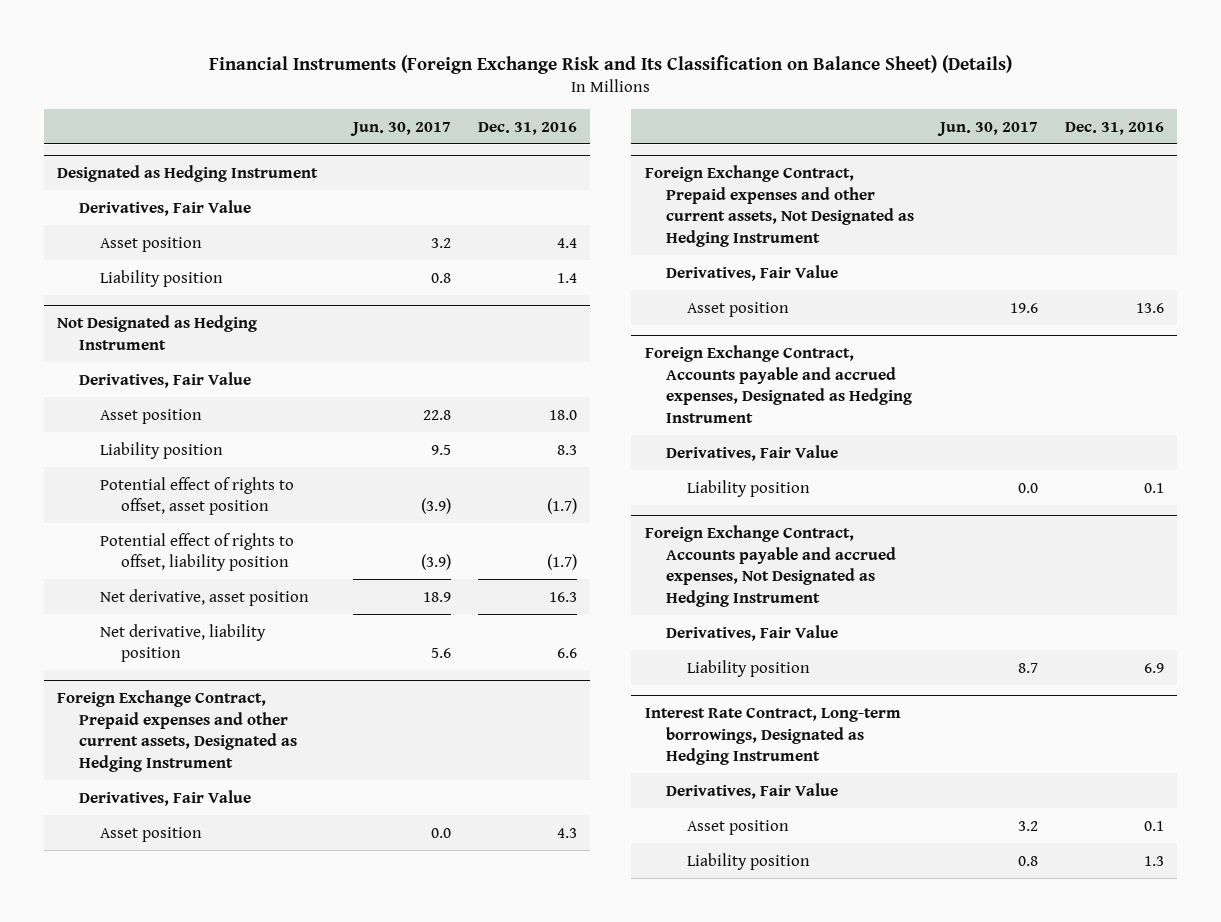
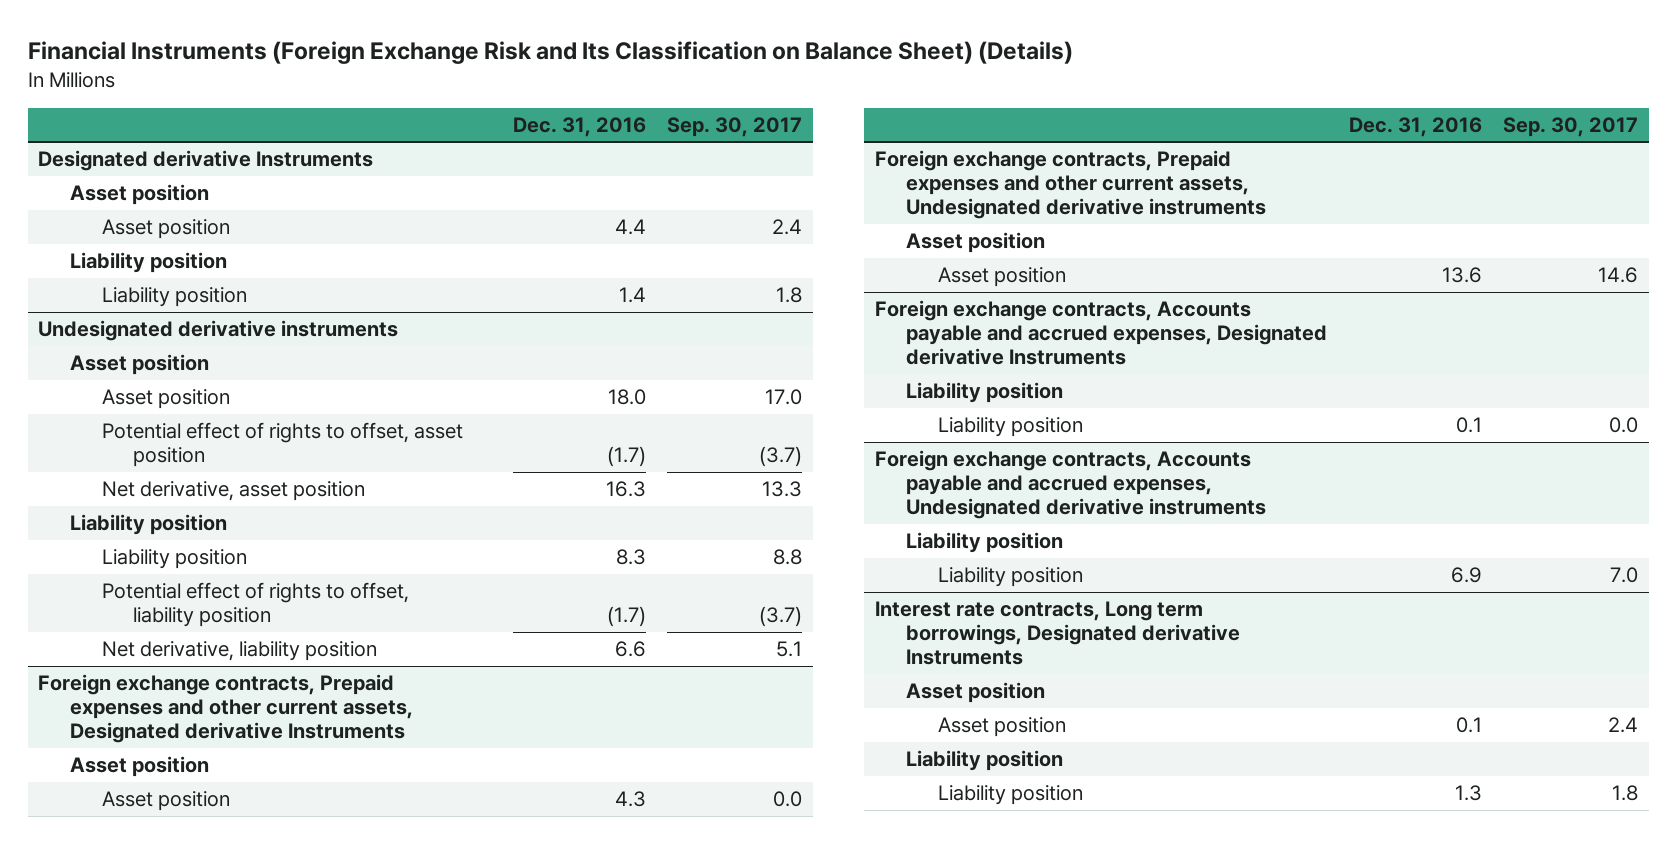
- | Jun. 30, 2017 | Dec. 31, 2016
+ | Dec. 31, 2016 | Sep. 30, 2017
- Designated as Hedging Instrument
- Derivatives, Fair Value
+ Designated derivative Instruments
+ Asset position
+ Liability position
- Not Designated as Hedging Instrument
- Derivatives, Fair Value
+ Undesignated derivative instruments
+ Asset position
- Liability position | 9.5 | 8.3
- Potential effect of rights to offset, liability position | (3.9) | (1.7)
+ Liability position
+ Liability position | 8.3 | 8.8
+ Potential effect of rights to offset, liability position | (1.7) | (3.7)
- Foreign Exchange Contract, Prepaid expenses and other current assets, Designated as Hedging Instrument
- Derivatives, Fair Value
+ Foreign exchange contracts, Prepaid expenses and other current assets, Designated derivative Instruments
+ Asset position
- Foreign Exchange Contract, Prepaid expenses and other current assets, Not Designated as Hedging Instrument
- Derivatives, Fair Value
+ Foreign exchange contracts, Prepaid expenses and other current assets, Undesignated derivative instruments
+ Asset position
- Foreign Exchange Contract, Accounts payable and accrued expenses, Designated as Hedging Instrument
- Derivatives, Fair Value
+ Foreign exchange contracts, Accounts payable and accrued expenses, Designated derivative Instruments
+ Liability position
- Foreign Exchange Contract, Accounts payable and accrued expenses, Not Designated as Hedging Instrument
- Derivatives, Fair Value
+ Foreign exchange contracts, Accounts payable and accrued expenses, Undesignated derivative instruments
+ Liability position
- Interest Rate Contract, Long-term borrowings, Designated as Hedging Instrument
- Derivatives, Fair Value
+ Interest rate contracts, Long term borrowings, Designated derivative Instruments
+ Asset position
+ Liability position

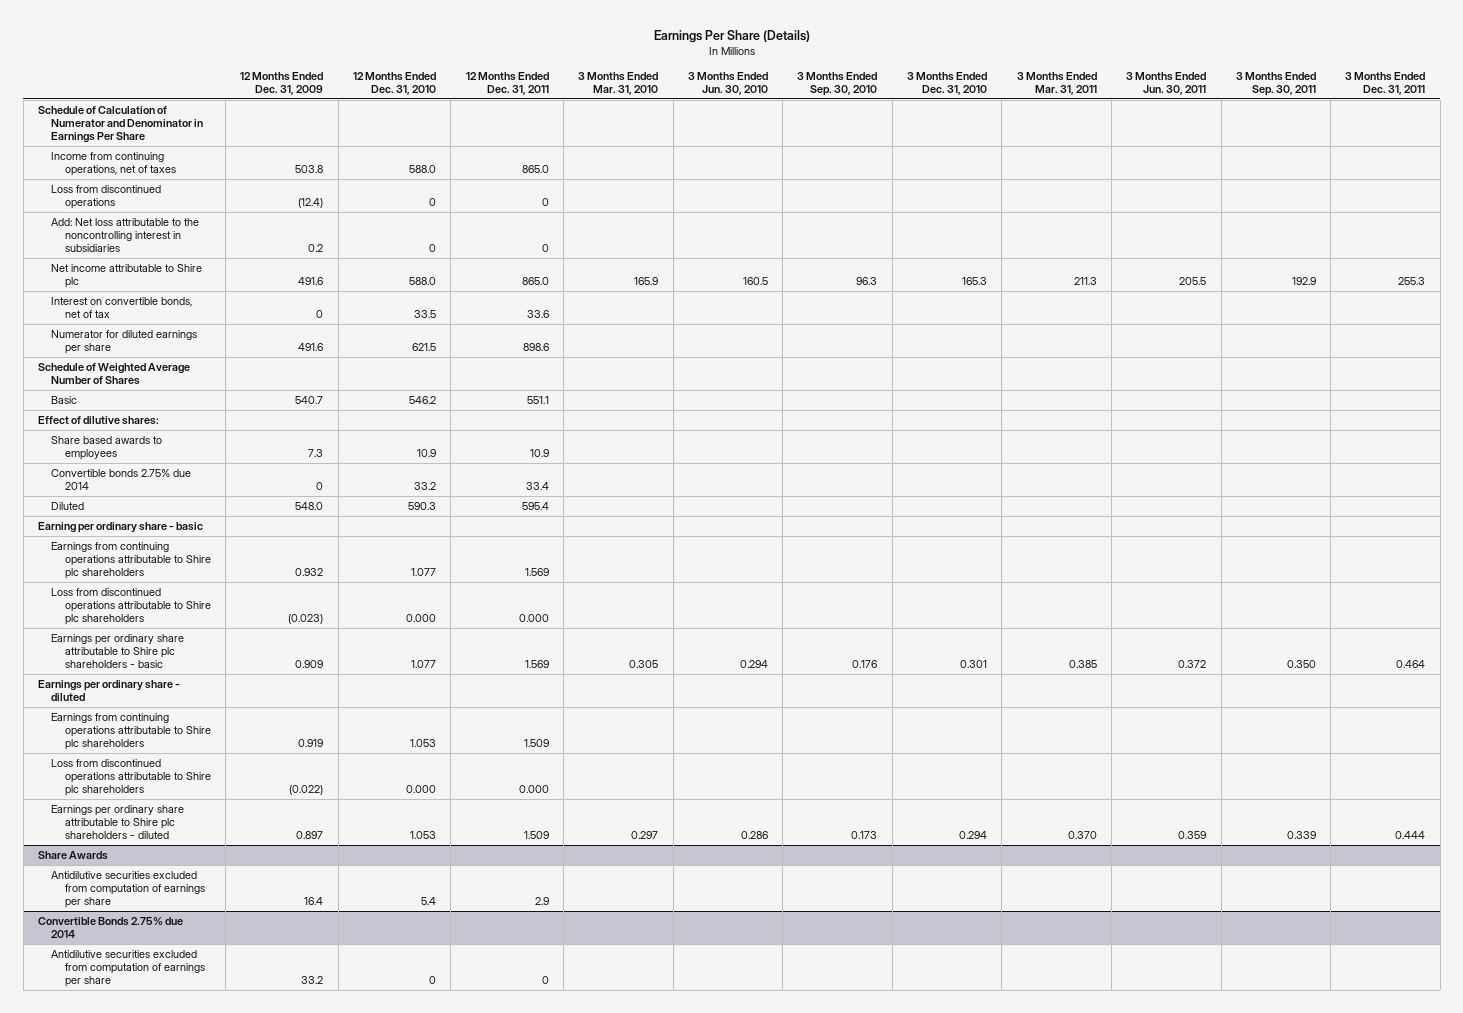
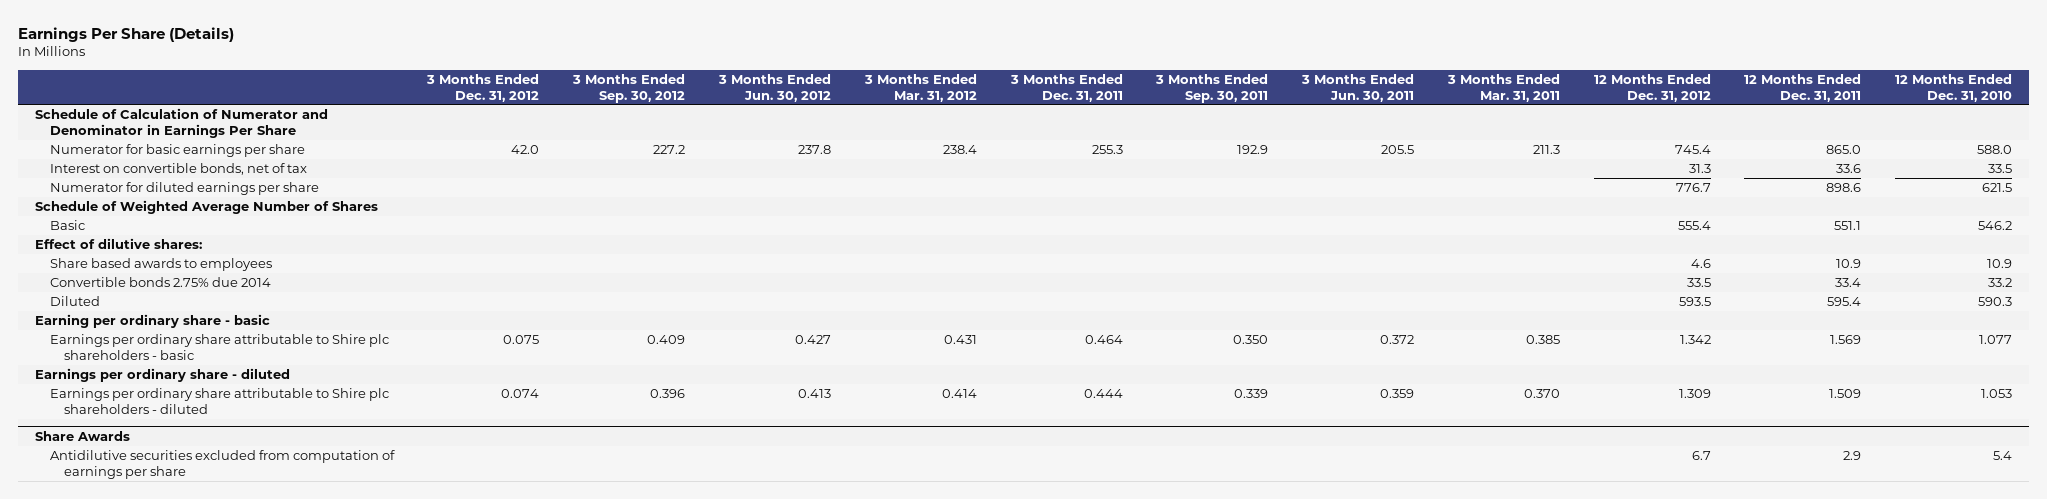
- | 12 Months Ended Dec. 31, 2009 | 12 Months Ended Dec. 31, 2010 | 12 Months Ended Dec. 31, 2011 | 3 Months Ended Mar. 31, 2010 | 3 Months Ended Jun. 30, 2010 | 3 Months Ended Sep. 30, 2010 | 3 Months Ended Dec. 31, 2010 | 3 Months Ended Mar. 31, 2011 | 3 Months Ended Jun. 30, 2011 | 3 Months Ended Sep. 30, 2011 | 3 Months Ended Dec. 31, 2011
+ | 3 Months Ended Dec. 31, 2012 | 3 Months Ended Sep. 30, 2012 | 3 Months Ended Jun. 30, 2012 | 3 Months Ended Mar. 31, 2012 | 3 Months Ended Dec. 31, 2011 | 3 Months Ended Sep. 30, 2011 | 3 Months Ended Jun. 30, 2011 | 3 Months Ended Mar. 31, 2011 | 12 Months Ended Dec. 31, 2012 | 12 Months Ended Dec. 31, 2011 | 12 Months Ended Dec. 31, 2010
- Income from continuing operations, net of taxes | 503.8 | 588.0 | 865.0 | | | | | | | |
- Loss from discontinued operations | (12.4) | 0 | 0 | | | | | | | |
- Add: Net loss attributable to the noncontrolling interest in subsidiaries | 0.2 | 0 | 0 | | | | | | | |
- Net income attributable to Shire plc | 491.6 | 588.0 | 865.0 | 165.9 | 160.5 | 96.3 | 165.3 | 211.3 | 205.5 | 192.9 | 255.3
+ Numerator for basic earnings per share | 42.0 | 227.2 | 237.8 | 238.4 | 255.3 | 192.9 | 205.5 | 211.3 | 745.4 | 865.0 | 588.0
- Earnings from continuing operations attributable to Shire plc shareholders | 0.932 | 1.077 | 1.569 | | | | | | | |
- Loss from discontinued operations attributable to Shire plc shareholders | (0.023) | 0.000 | 0.000 | | | | | | | |
- Earnings from continuing operations attributable to Shire plc shareholders | 0.919 | 1.053 | 1.509 | | | | | | | |
- Loss from discontinued operations attributable to Shire plc shareholders | (0.022) | 0.000 | 0.000 | | | | | | | |
- Convertible Bonds 2.75% due 2014
- Antidilutive securities excluded from computation of earnings per share | 33.2 | 0 | 0 | | | | | | | |

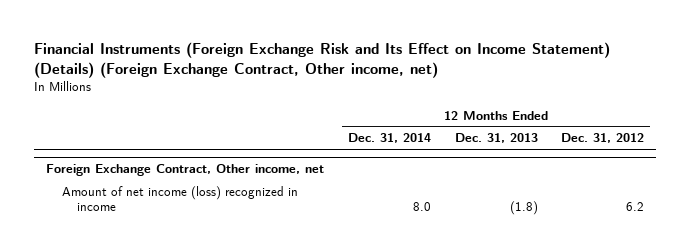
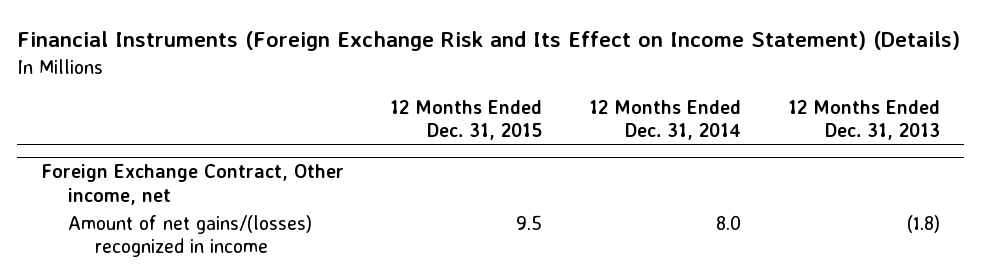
- Financial Instruments (Foreign Exchange Risk and Its Effect on Income Statement) (Details) (Foreign Exchange Contract, Other income, net)
+ Financial Instruments (Foreign Exchange Risk and Its Effect on Income Statement) (Details)
- | 12 Months Ended Dec. 31, 2014 | 12 Months Ended Dec. 31, 2013 | 12 Months Ended Dec. 31, 2012
+ | 12 Months Ended Dec. 31, 2015 | 12 Months Ended Dec. 31, 2014 | 12 Months Ended Dec. 31, 2013
@ Foreign Exchange Contract, Other income, net
- Amount of net income (loss) recognized in income | 8.0 | (1.8) | 6.2
+ Amount of net gains/(losses) recognized in income | 9.5 | 8.0 | (1.8)

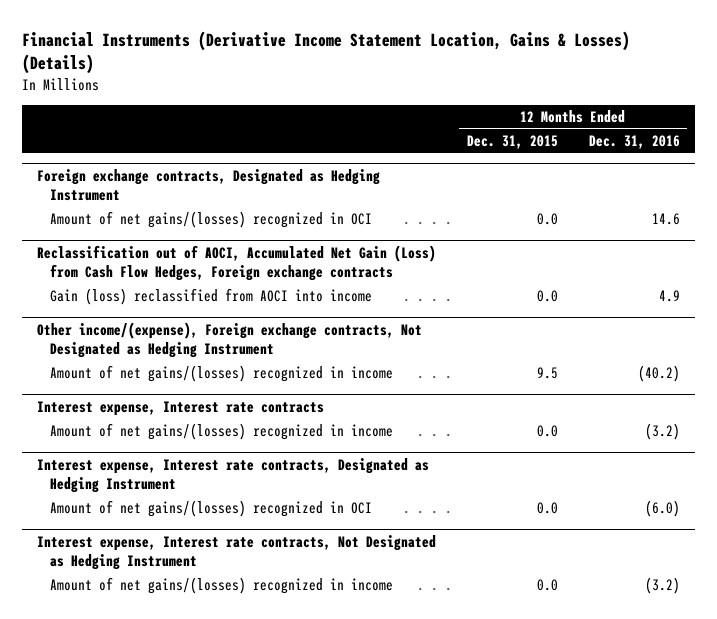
- Financial Instruments (Foreign Exchange Risk and Its Effect on Income Statement) (Details)
+ Financial Instruments (Derivative Income Statement Location, Gains & Losses) (Details)
- | 12 Months Ended Dec. 31, 2015 | 12 Months Ended Dec. 31, 2014 | 12 Months Ended Dec. 31, 2013
+ | 12 Months Ended Dec. 31, 2015 | 12 Months Ended Dec. 31, 2016
- Foreign Exchange Contract, Other income, net
+ Foreign exchange contracts, Designated as Hedging Instrument
+ Amount of net gains/(losses) recognized in OCI | 0.0 | 14.6
+ Reclassification out of AOCI, Accumulated Net Gain (Loss) from Cash Flow Hedges, Foreign exchange contracts
+ Gain (loss) reclassified from AOCI into income | 0.0 | 4.9
+ Other income/(expense), Foreign exchange contracts, Not Designated as Hedging Instrument
+ Interest expense, Interest rate contracts
+ Amount of net gains/(losses) recognized in income | 0.0 | (3.2)
+ Interest expense, Interest rate contracts, Designated as Hedging Instrument
+ Amount of net gains/(losses) recognized in OCI | 0.0 | (6.0)
+ Interest expense, Interest rate contracts, Not Designated as Hedging Instrument
+ Amount of net gains/(losses) recognized in income | 0.0 | (3.2)

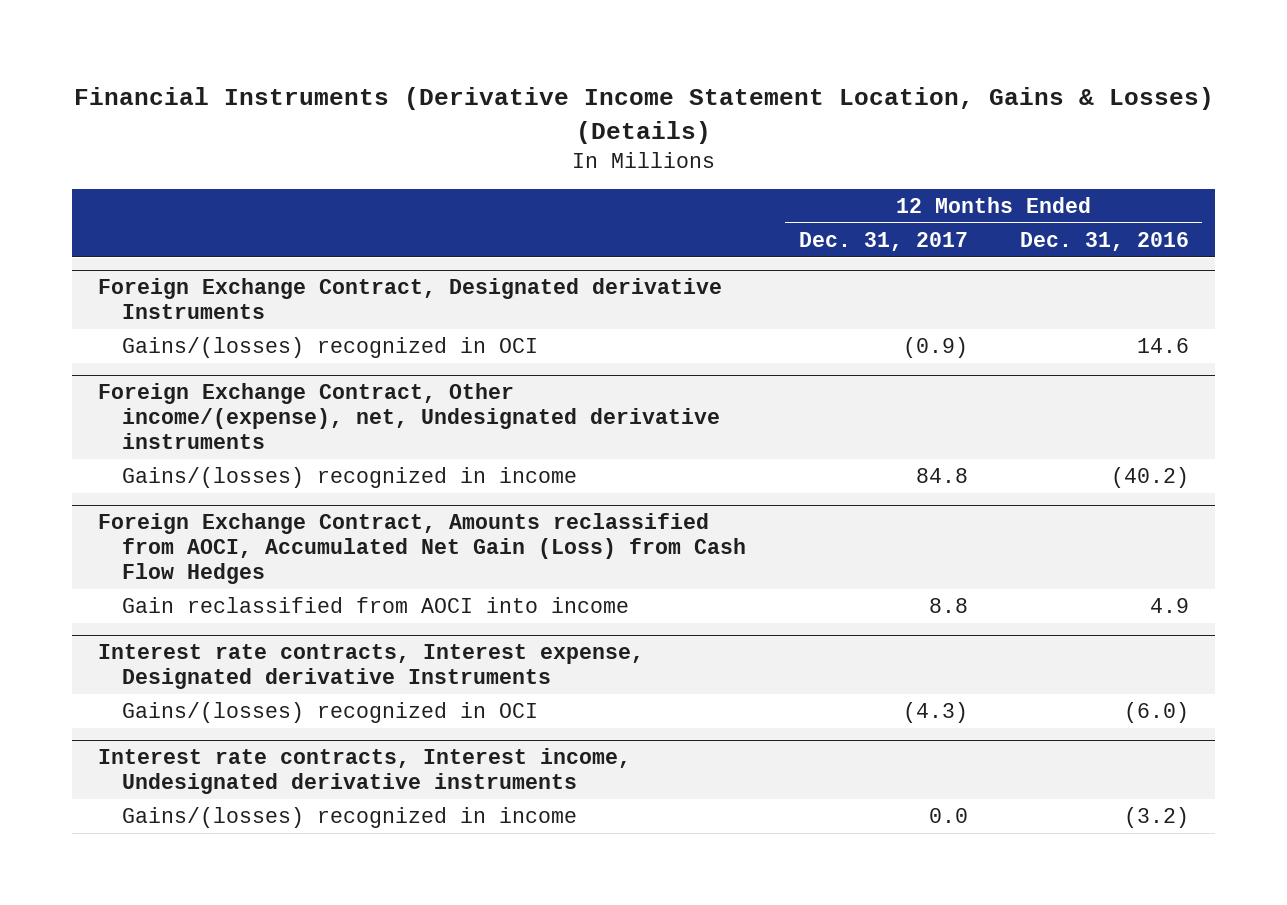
- | 12 Months Ended Dec. 31, 2015 | 12 Months Ended Dec. 31, 2016
+ | 12 Months Ended Dec. 31, 2017 | 12 Months Ended Dec. 31, 2016
- Foreign exchange contracts, Designated as Hedging Instrument
- Amount of net gains/(losses) recognized in OCI | 0.0 | 14.6
- Reclassification out of AOCI, Accumulated Net Gain (Loss) from Cash Flow Hedges, Foreign exchange contracts
- Gain (loss) reclassified from AOCI into income | 0.0 | 4.9
- Other income/(expense), Foreign exchange contracts, Not Designated as Hedging Instrument
- Amount of net gains/(losses) recognized in income | 9.5 | (40.2)
- Interest expense, Interest rate contracts
- Amount of net gains/(losses) recognized in income | 0.0 | (3.2)
- Interest expense, Interest rate contracts, Designated as Hedging Instrument
- Amount of net gains/(losses) recognized in OCI | 0.0 | (6.0)
- Interest expense, Interest rate contracts, Not Designated as Hedging Instrument
- Amount of net gains/(losses) recognized in income | 0.0 | (3.2)
+ Foreign Exchange Contract, Designated derivative Instruments
+ Gains/(losses) recognized in OCI | (0.9) | 14.6
+ Foreign Exchange Contract, Other income/(expense), net, Undesignated derivative instruments
+ Gains/(losses) recognized in income | 84.8 | (40.2)
+ Foreign Exchange Contract, Amounts reclassified from AOCI, Accumulated Net Gain (Loss) from Cash Flow Hedges
+ Gain reclassified from AOCI into income | 8.8 | 4.9
+ Interest rate contracts, Interest expense, Designated derivative Instruments
+ Gains/(losses) recognized in OCI | (4.3) | (6.0)
+ Interest rate contracts, Interest income, Undesignated derivative instruments
+ Gains/(losses) recognized in income | 0.0 | (3.2)

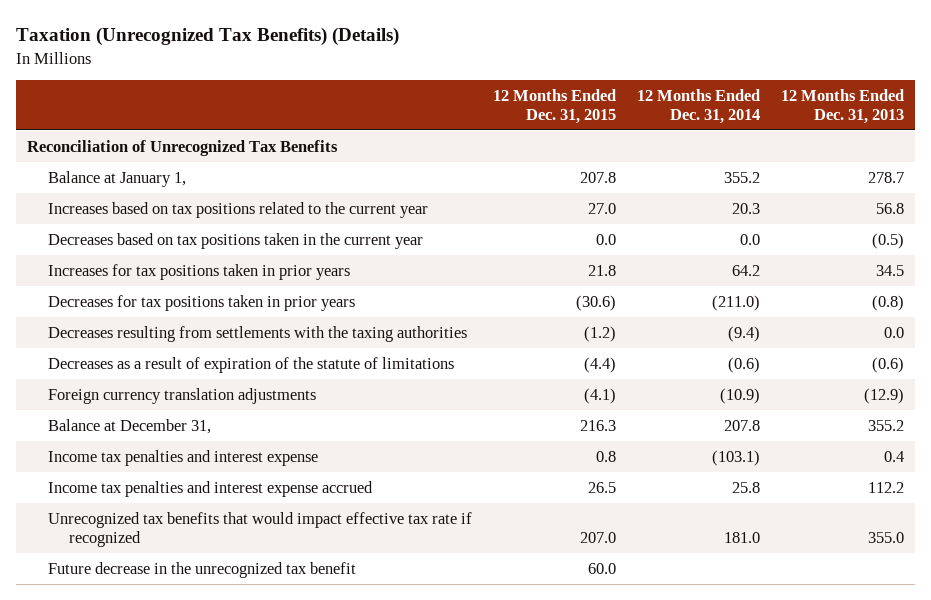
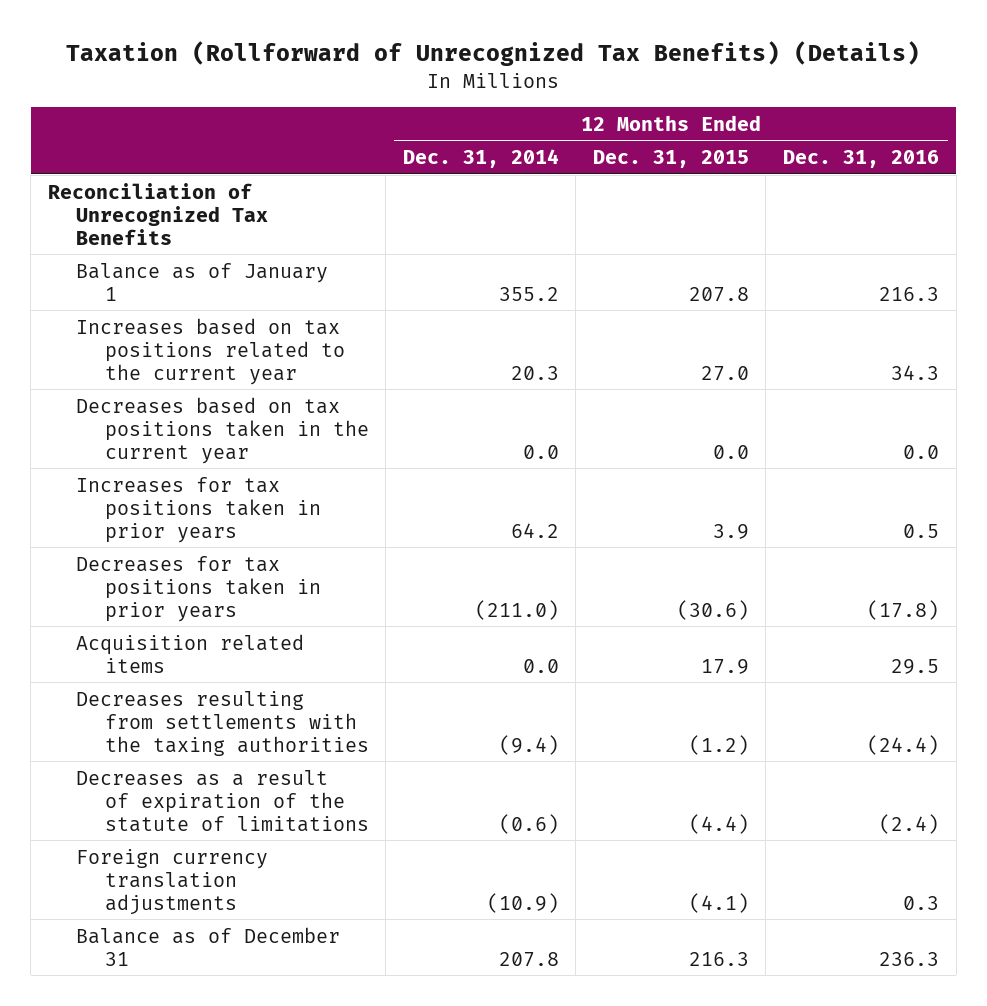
- Taxation (Unrecognized Tax Benefits) (Details)
+ Taxation (Rollforward of Unrecognized Tax Benefits) (Details)
- | 12 Months Ended Dec. 31, 2015 | 12 Months Ended Dec. 31, 2014 | 12 Months Ended Dec. 31, 2013
+ | 12 Months Ended Dec. 31, 2014 | 12 Months Ended Dec. 31, 2015 | 12 Months Ended Dec. 31, 2016
- Balance at January 1, | 207.8 | 355.2 | 278.7
+ Balance as of January 1 | 355.2 | 207.8 | 216.3
- Increases for tax positions taken in prior years | 21.8 | 64.2 | 34.5
+ Increases for tax positions taken in prior years | 64.2 | 3.9 | 0.5
+ Acquisition related items | 0.0 | 17.9 | 29.5
- Balance at December 31, | 216.3 | 207.8 | 355.2
- Income tax penalties and interest expense | 0.8 | (103.1) | 0.4
- Income tax penalties and interest expense accrued | 26.5 | 25.8 | 112.2
- Unrecognized tax benefits that would impact effective tax rate if recognized | 207.0 | 181.0 | 355.0
- Future decrease in the unrecognized tax benefit | 60.0 | |
+ Balance as of December 31 | 207.8 | 216.3 | 236.3

